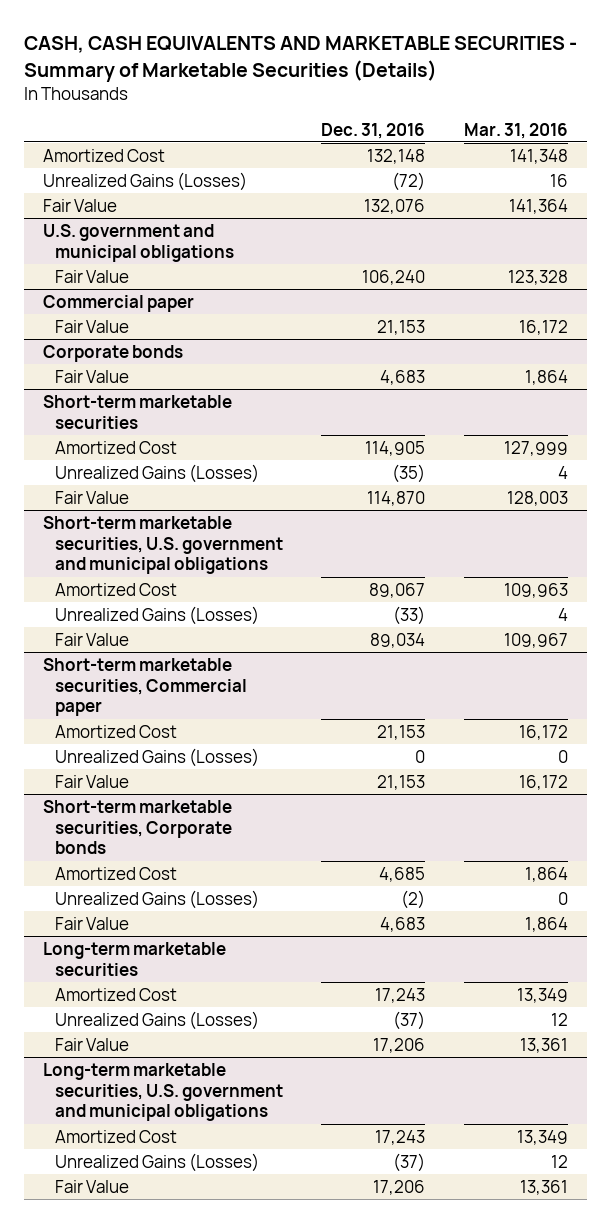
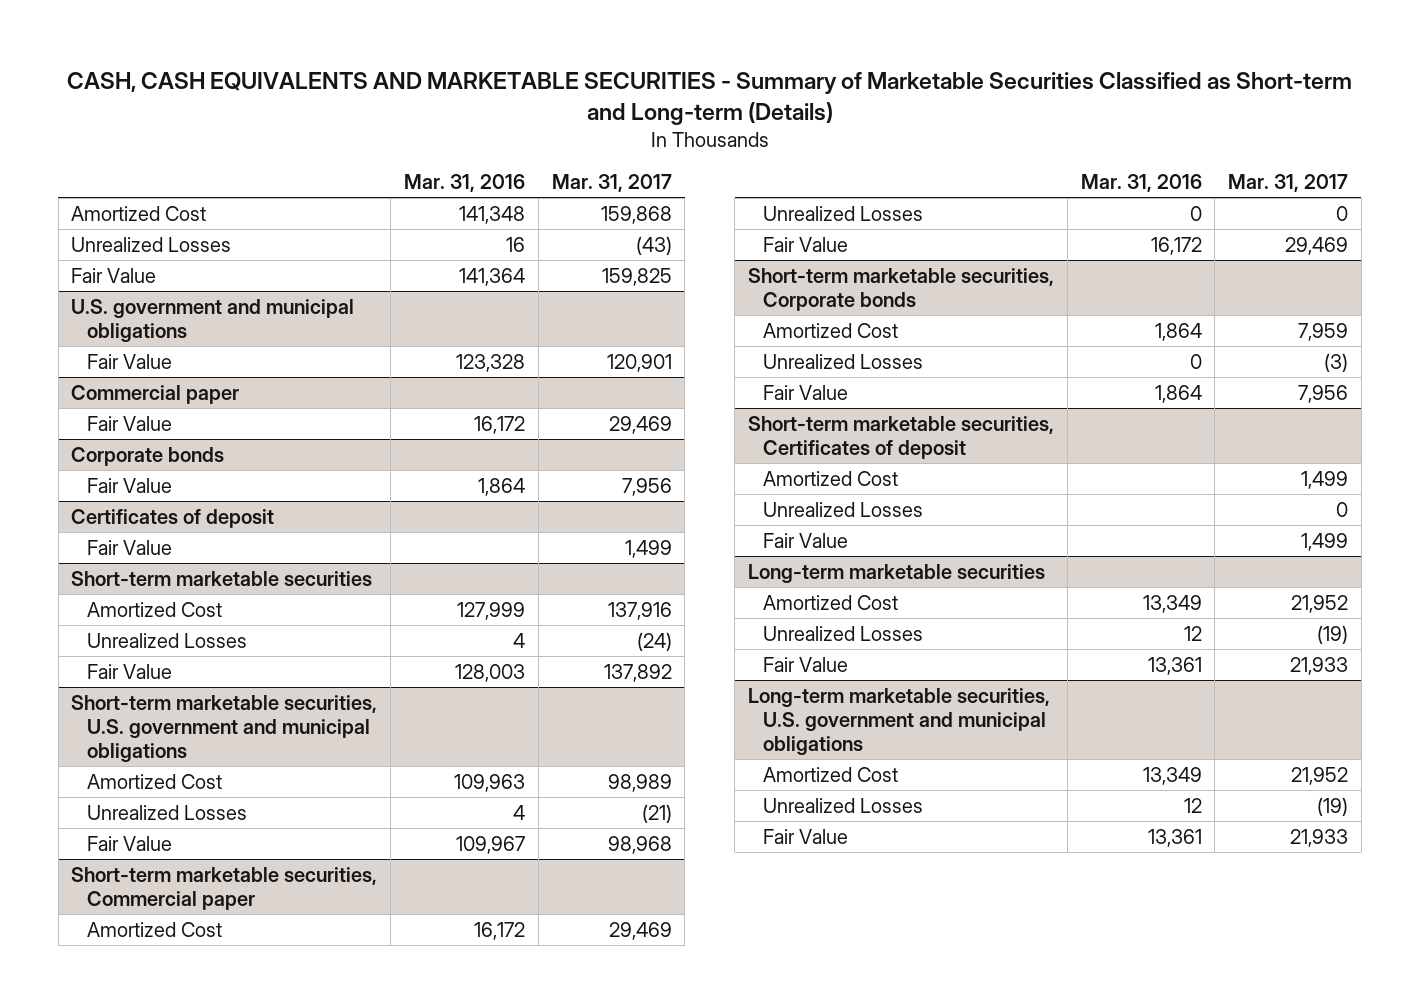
- CASH, CASH EQUIVALENTS AND MARKETABLE SECURITIES - Summary of Marketable Securities (Details)
+ CASH, CASH EQUIVALENTS AND MARKETABLE SECURITIES - Summary of Marketable Securities Classified as Short-term and Long-term (Details)
- | Dec. 31, 2016 | Mar. 31, 2016
+ | Mar. 31, 2016 | Mar. 31, 2017
- Unrealized Gains (Losses) | (72) | 16
+ Unrealized Losses | 16 | (43)
+ Certificates of deposit
+ Fair Value | | 1,499
@ Short-term marketable securities
- Unrealized Gains (Losses) | (35) | 4
+ Unrealized Losses | 4 | (24)
@ Short-term marketable securities, U.S. government and municipal obligations
- Unrealized Gains (Losses) | (33) | 4
+ Unrealized Losses | 4 | (21)
@ Short-term marketable securities, Commercial paper
- Unrealized Gains (Losses) | 0 | 0
+ Unrealized Losses | 0 | 0
@ Short-term marketable securities, Corporate bonds
- Unrealized Gains (Losses) | (2) | 0
+ Unrealized Losses | 0 | (3)
+ Short-term marketable securities, Certificates of deposit
+ Amortized Cost | | 1,499
+ Unrealized Losses | | 0
+ Fair Value | | 1,499
@ Long-term marketable securities
- Unrealized Gains (Losses) | (37) | 12
+ Unrealized Losses | 12 | (19)
@ Long-term marketable securities, U.S. government and municipal obligations
- Unrealized Gains (Losses) | (37) | 12
+ Unrealized Losses | 12 | (19)

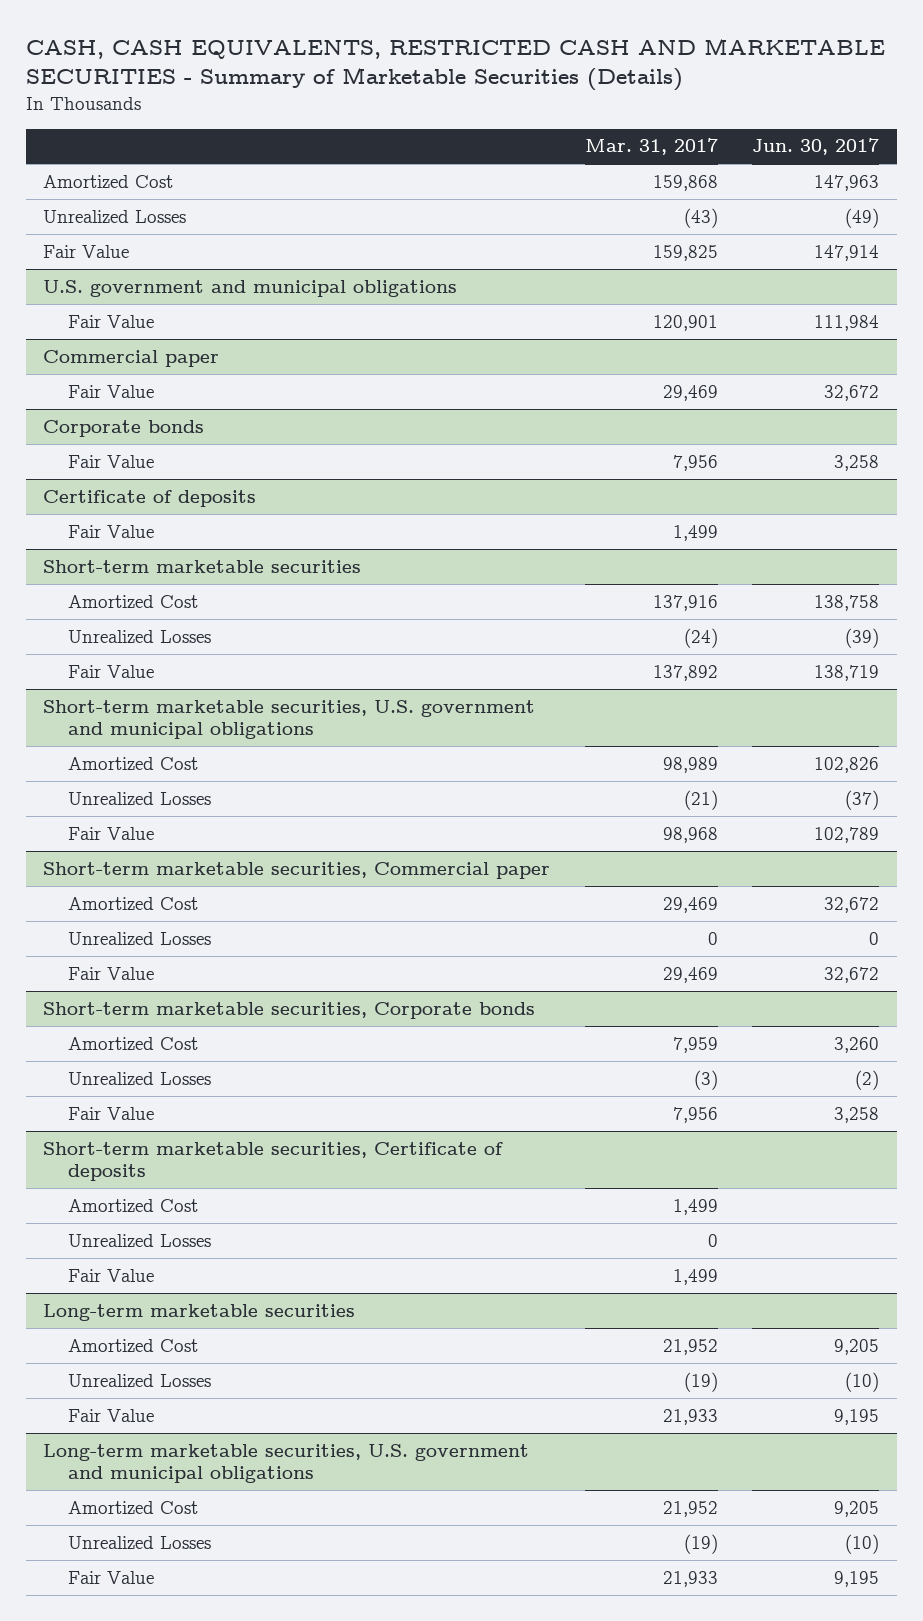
- CASH, CASH EQUIVALENTS AND MARKETABLE SECURITIES - Summary of Marketable Securities Classified as Short-term and Long-term (Details)
+ CASH, CASH EQUIVALENTS, RESTRICTED CASH AND MARKETABLE SECURITIES - Summary of Marketable Securities (Details)
- | Mar. 31, 2016 | Mar. 31, 2017
+ | Mar. 31, 2017 | Jun. 30, 2017
- Certificates of deposit
+ Certificate of deposits
- Short-term marketable securities, Certificates of deposit
+ Short-term marketable securities, Certificate of deposits

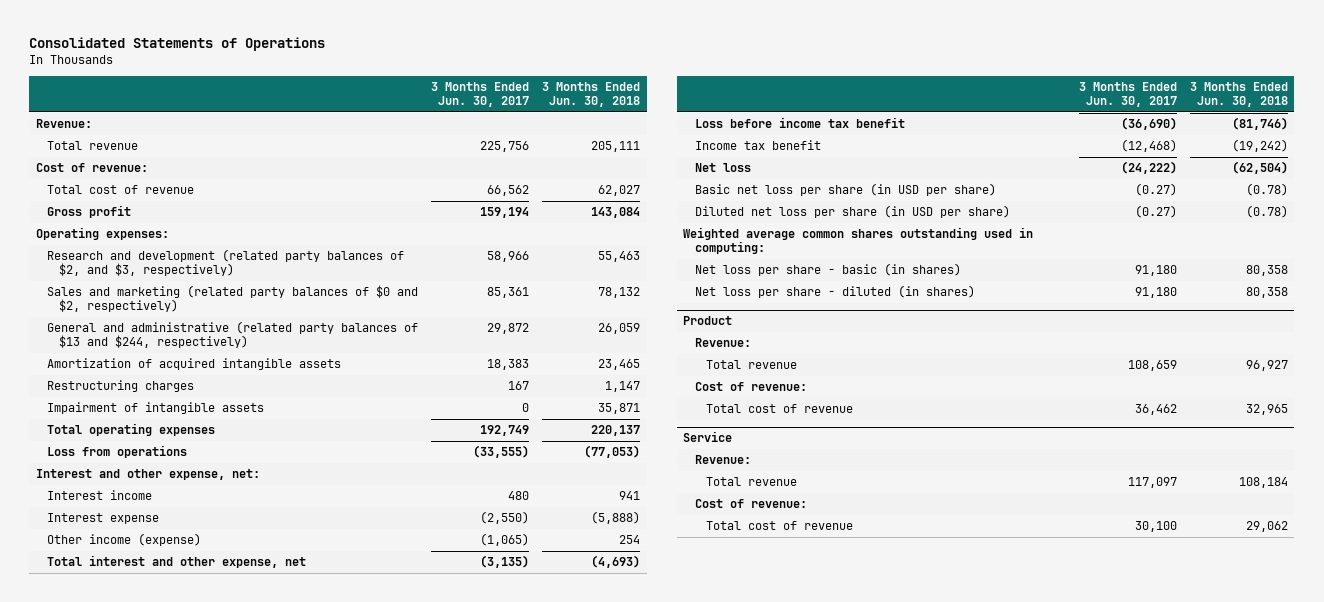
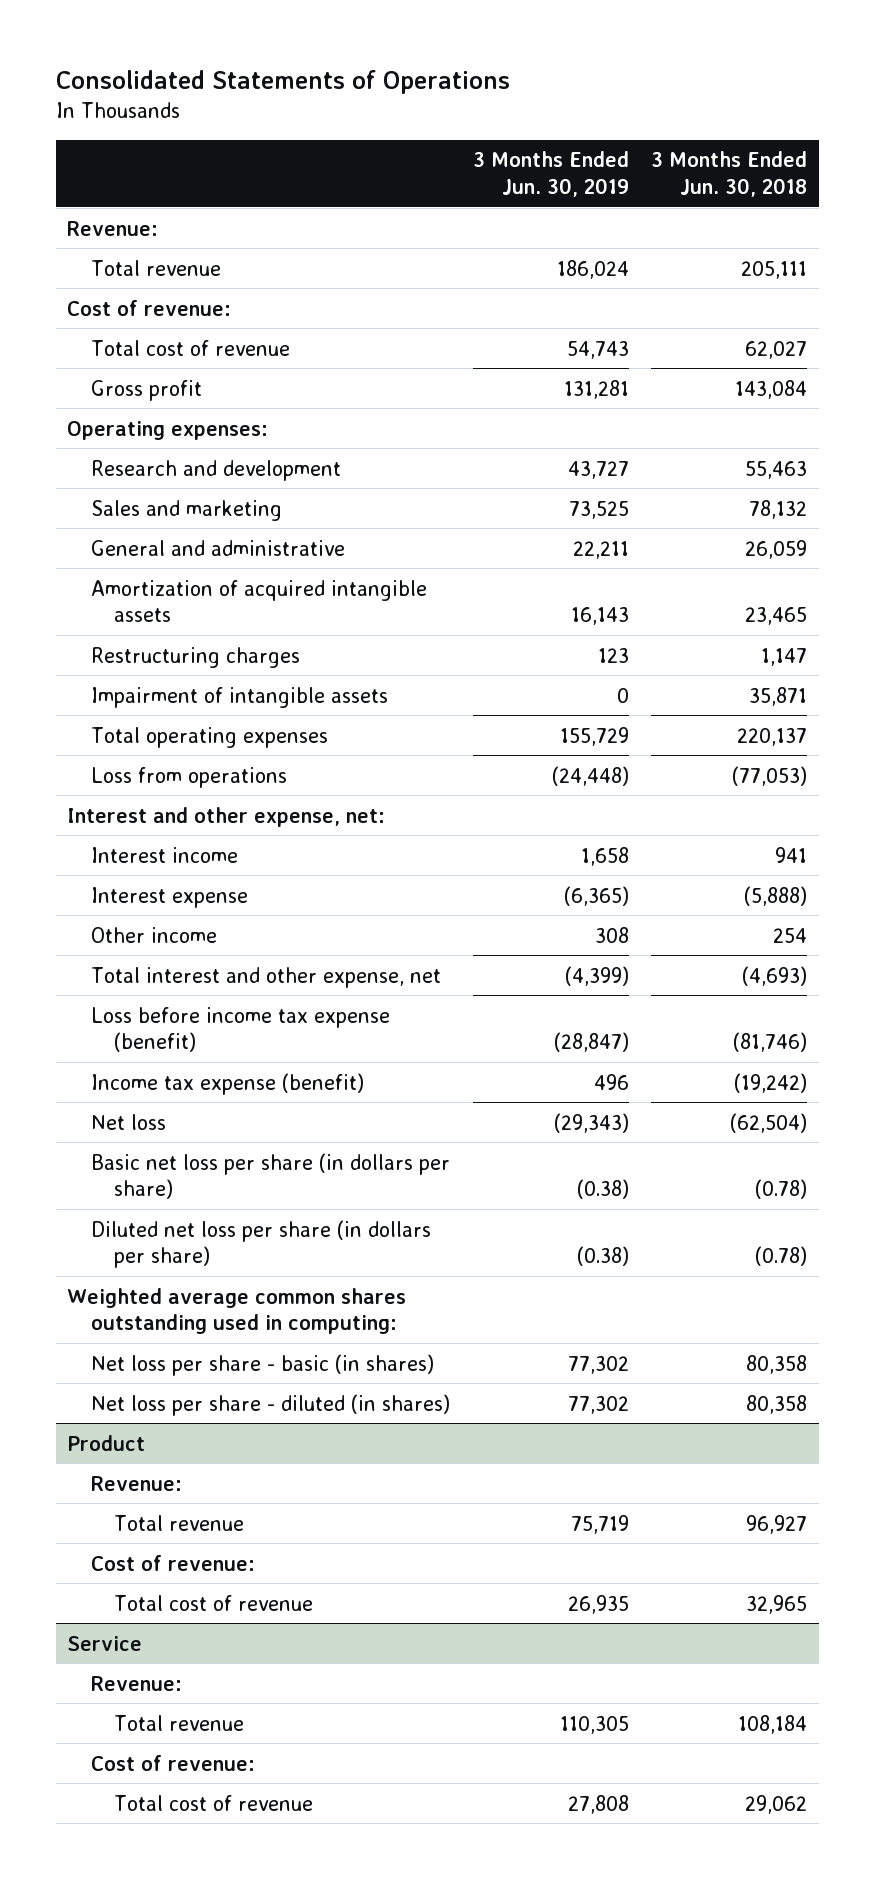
- | 3 Months Ended Jun. 30, 2017 | 3 Months Ended Jun. 30, 2018
+ | 3 Months Ended Jun. 30, 2019 | 3 Months Ended Jun. 30, 2018
- Research and development (related party balances of $2, and $3, respectively) | 58,966 | 55,463
- Sales and marketing (related party balances of $0 and $2, respectively) | 85,361 | 78,132
- General and administrative (related party balances of $13 and $244, respectively) | 29,872 | 26,059
+ Research and development | 43,727 | 55,463
+ Sales and marketing | 73,525 | 78,132
+ General and administrative | 22,211 | 26,059
- Other income (expense) | (1,065) | 254
+ Other income | 308 | 254
- Loss before income tax benefit | (36,690) | (81,746)
- Income tax benefit | (12,468) | (19,242)
+ Loss before income tax expense (benefit) | (28,847) | (81,746)
+ Income tax expense (benefit) | 496 | (19,242)
- Basic net loss per share (in USD per share) | (0.27) | (0.78)
- Diluted net loss per share (in USD per share) | (0.27) | (0.78)
+ Basic net loss per share (in dollars per share) | (0.38) | (0.78)
+ Diluted net loss per share (in dollars per share) | (0.38) | (0.78)

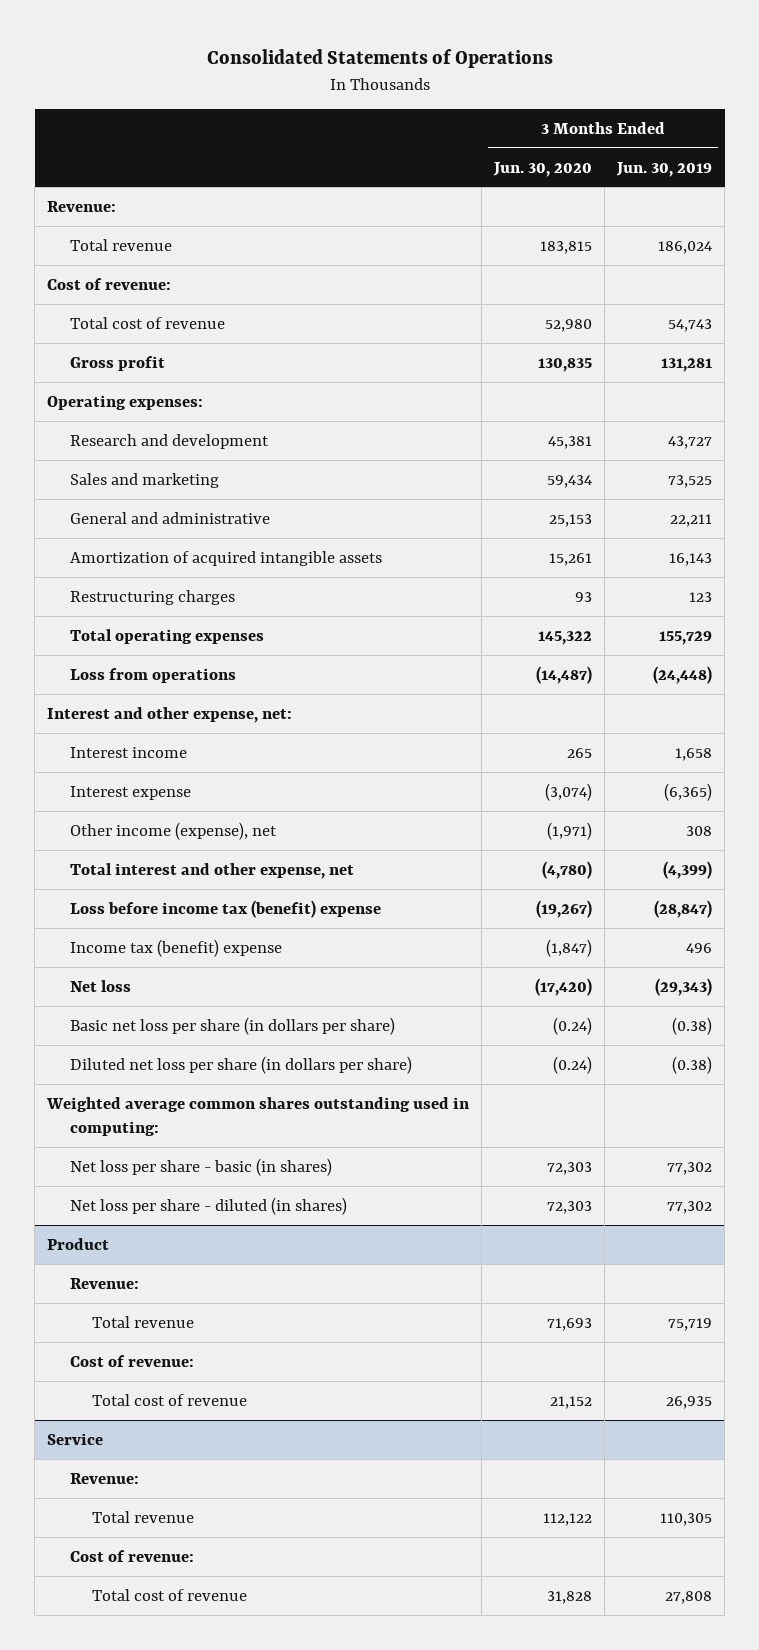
- | 3 Months Ended Jun. 30, 2019 | 3 Months Ended Jun. 30, 2018
+ | 3 Months Ended Jun. 30, 2020 | 3 Months Ended Jun. 30, 2019
- Impairment of intangible assets | 0 | 35,871
- Other income | 308 | 254
+ Other income (expense), net | (1,971) | 308
- Loss before income tax expense (benefit) | (28,847) | (81,746)
- Income tax expense (benefit) | 496 | (19,242)
+ Loss before income tax (benefit) expense | (19,267) | (28,847)
+ Income tax (benefit) expense | (1,847) | 496

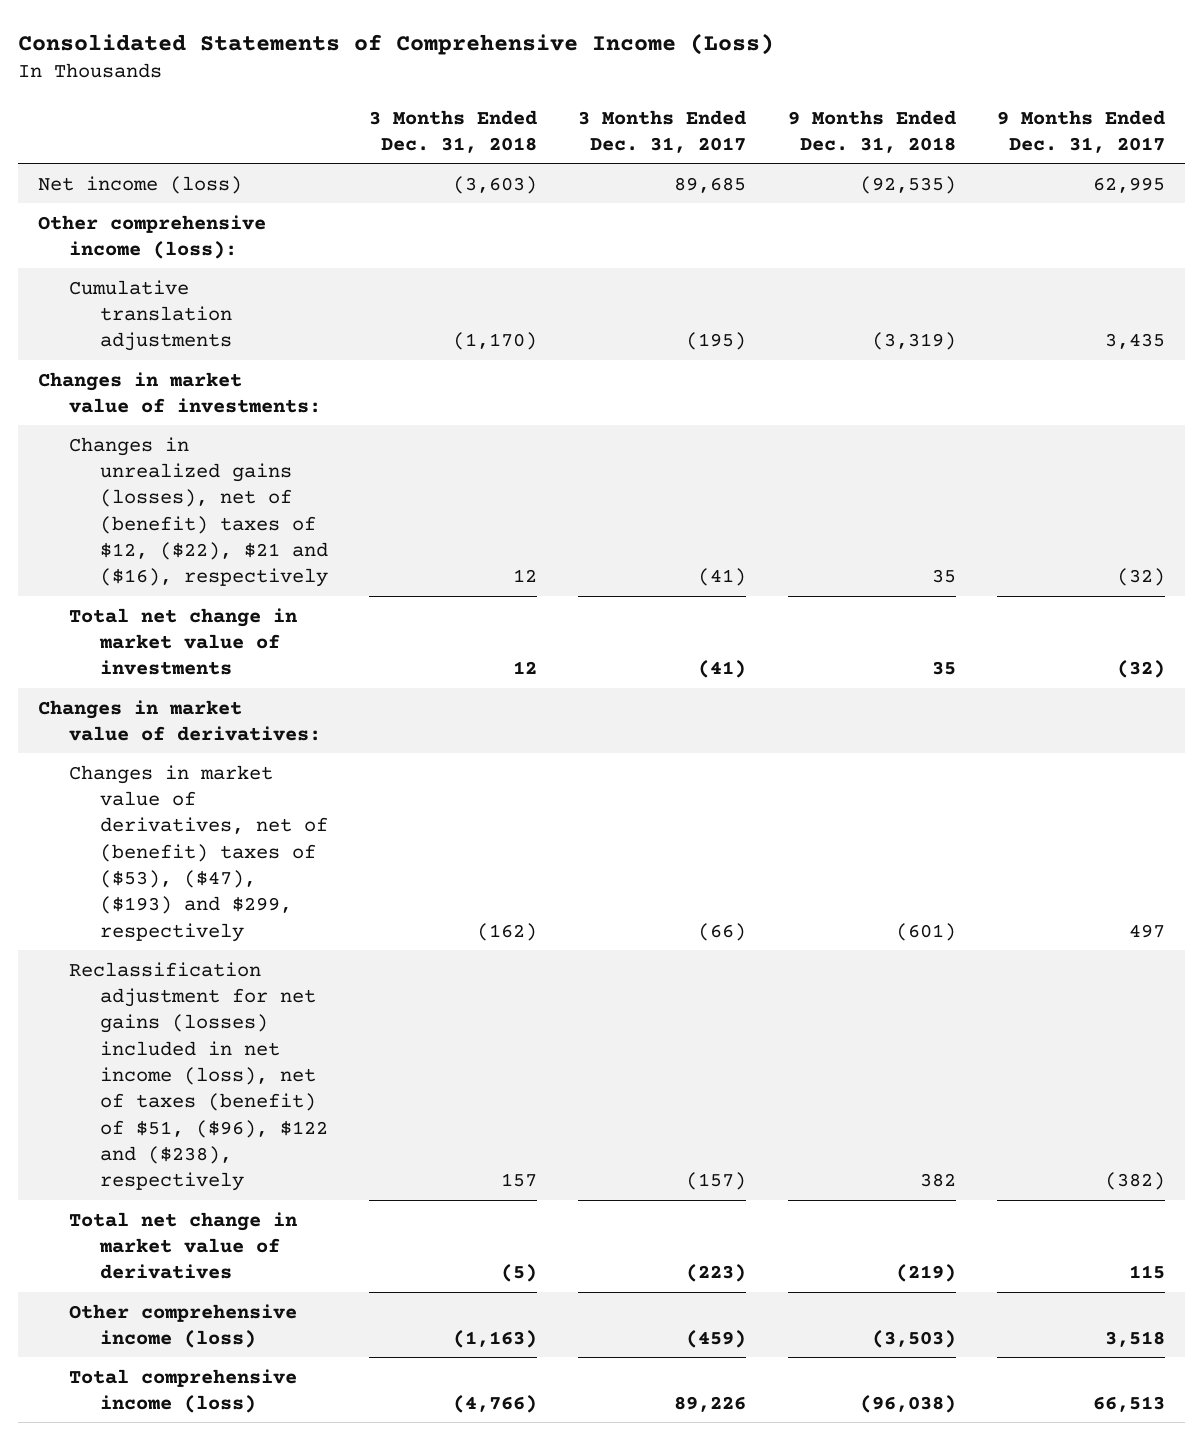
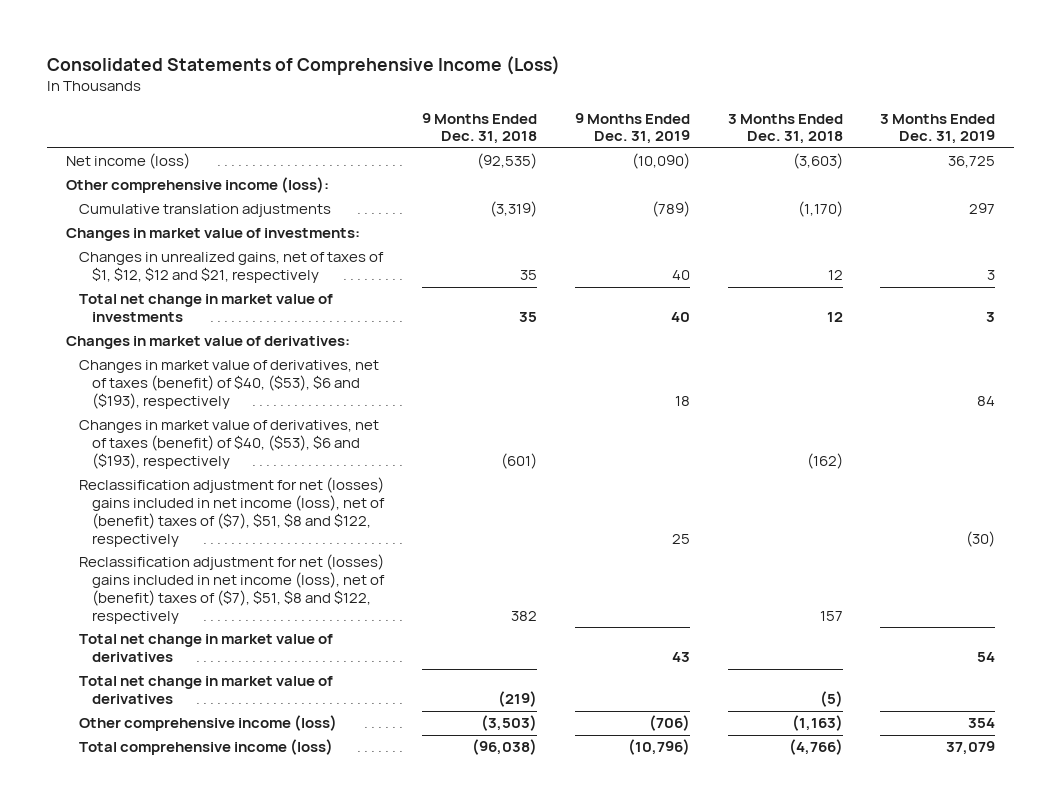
- | 3 Months Ended Dec. 31, 2018 | 3 Months Ended Dec. 31, 2017 | 9 Months Ended Dec. 31, 2018 | 9 Months Ended Dec. 31, 2017
+ | 9 Months Ended Dec. 31, 2018 | 9 Months Ended Dec. 31, 2019 | 3 Months Ended Dec. 31, 2018 | 3 Months Ended Dec. 31, 2019
- Changes in unrealized gains (losses), net of (benefit) taxes of $12, ($22), $21 and ($16), respectively | 12 | (41) | 35 | (32)
+ Changes in unrealized gains, net of taxes of $1, $12, $12 and $21, respectively | 35 | 40 | 12 | 3
- Changes in market value of derivatives, net of (benefit) taxes of ($53), ($47), ($193) and $299, respectively | (162) | (66) | (601) | 497
- Reclassification adjustment for net gains (losses) included in net income (loss), net of taxes (benefit) of $51, ($96), $122 and ($238), respectively | 157 | (157) | 382 | (382)
+ Changes in market value of derivatives, net of taxes (benefit) of $40, ($53), $6 and ($193), respectively | | 18 | | 84
+ Changes in market value of derivatives, net of taxes (benefit) of $40, ($53), $6 and ($193), respectively | (601) | | (162) |
+ Reclassification adjustment for net (losses) gains included in net income (loss), net of (benefit) taxes of ($7), $51, $8 and $122, respectively | | 25 | | (30)
+ Reclassification adjustment for net (losses) gains included in net income (loss), net of (benefit) taxes of ($7), $51, $8 and $122, respectively | 382 | | 157 |
+ Total net change in market value of derivatives | | 43 | | 54

